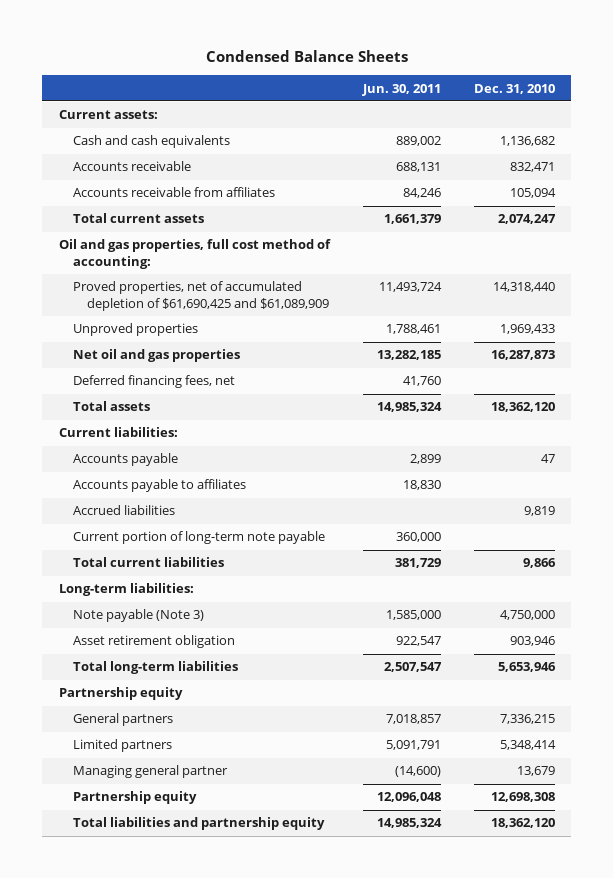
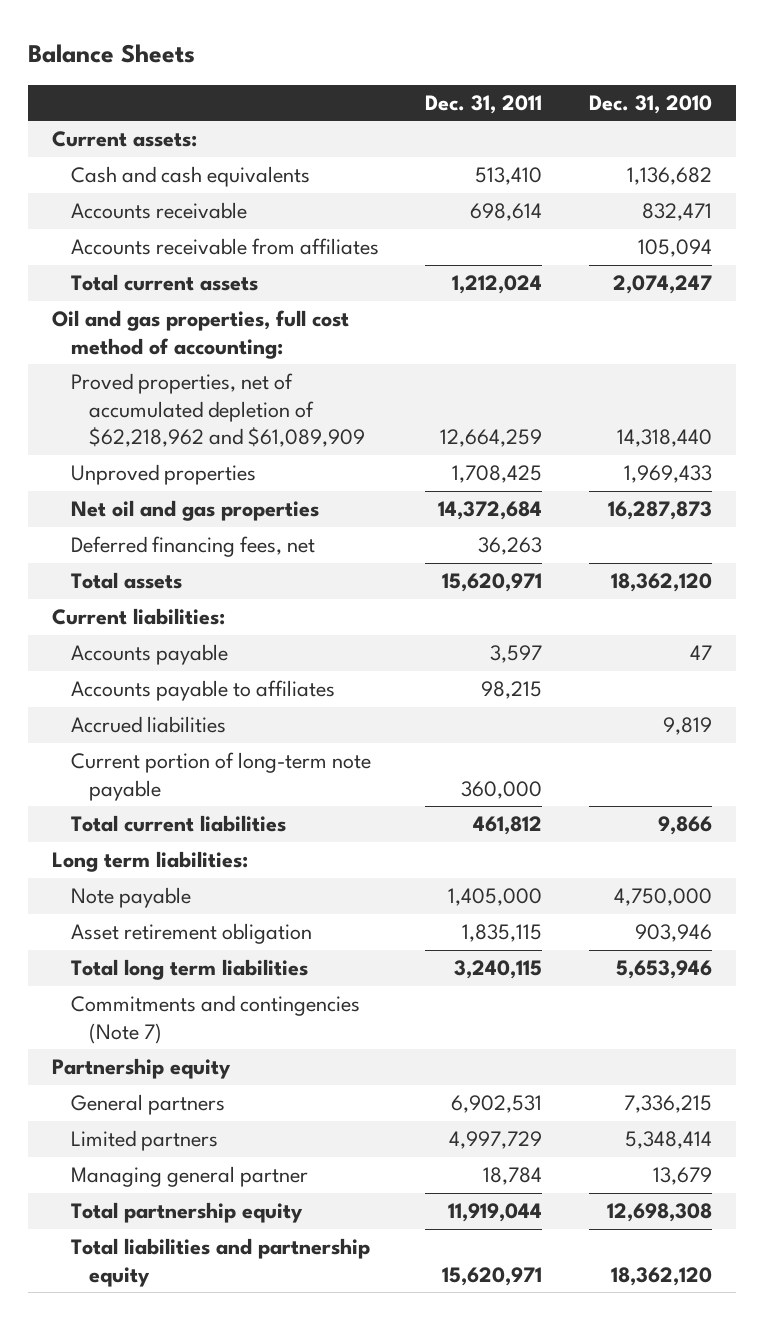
- Condensed Balance Sheets
+ Balance Sheets
- | Jun. 30, 2011 | Dec. 31, 2010
+ | Dec. 31, 2011 | Dec. 31, 2010
- Proved properties, net of accumulated depletion of $61,690,425 and $61,089,909 | 11,493,724 | 14,318,440
+ Proved properties, net of accumulated depletion of $62,218,962 and $61,089,909 | 12,664,259 | 14,318,440
- Long-term liabilities:
- Note payable (Note 3) | 1,585,000 | 4,750,000
+ Long term liabilities:
+ Note payable | 1,405,000 | 4,750,000
- Total long-term liabilities | 2,507,547 | 5,653,946
+ Total long term liabilities | 3,240,115 | 5,653,946
+ Commitments and contingencies (Note 7)
- Partnership equity | 12,096,048 | 12,698,308
+ Total partnership equity | 11,919,044 | 12,698,308

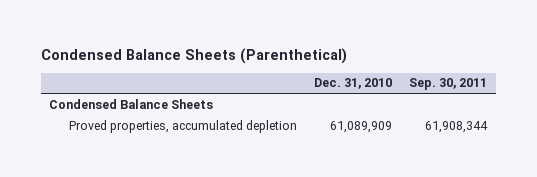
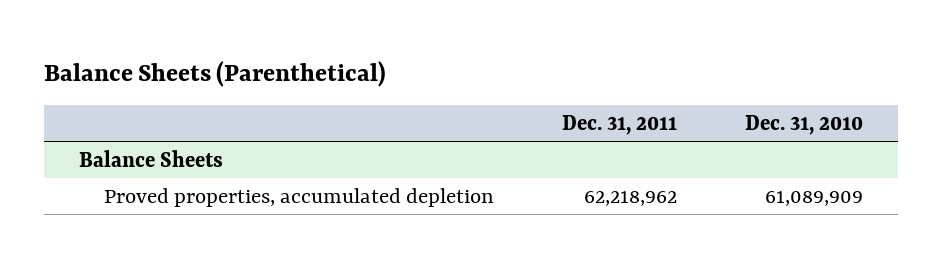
- Condensed Balance Sheets (Parenthetical)
+ Balance Sheets (Parenthetical)
- | Dec. 31, 2010 | Sep. 30, 2011
+ | Dec. 31, 2011 | Dec. 31, 2010
- Condensed Balance Sheets
+ Balance Sheets

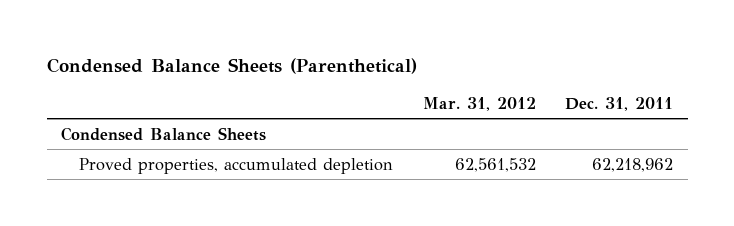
- Balance Sheets (Parenthetical)
+ Condensed Balance Sheets (Parenthetical)
- | Dec. 31, 2011 | Dec. 31, 2010
+ | Mar. 31, 2012 | Dec. 31, 2011
- Balance Sheets
+ Condensed Balance Sheets

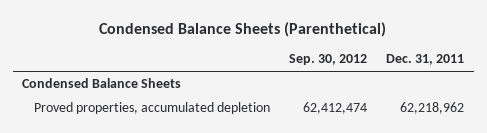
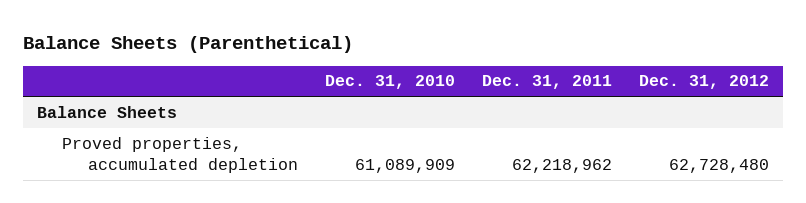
- Condensed Balance Sheets (Parenthetical)
+ Balance Sheets (Parenthetical)
- | Sep. 30, 2012 | Dec. 31, 2011
+ | Dec. 31, 2010 | Dec. 31, 2011 | Dec. 31, 2012
- Condensed Balance Sheets
+ Balance Sheets

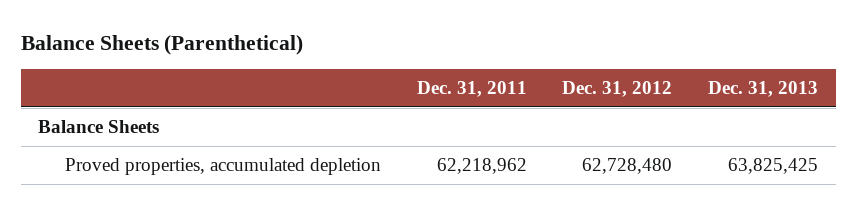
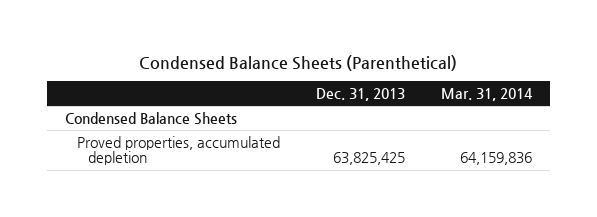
- Balance Sheets (Parenthetical)
+ Condensed Balance Sheets (Parenthetical)
- | Dec. 31, 2011 | Dec. 31, 2012 | Dec. 31, 2013
+ | Dec. 31, 2013 | Mar. 31, 2014
- Balance Sheets
+ Condensed Balance Sheets

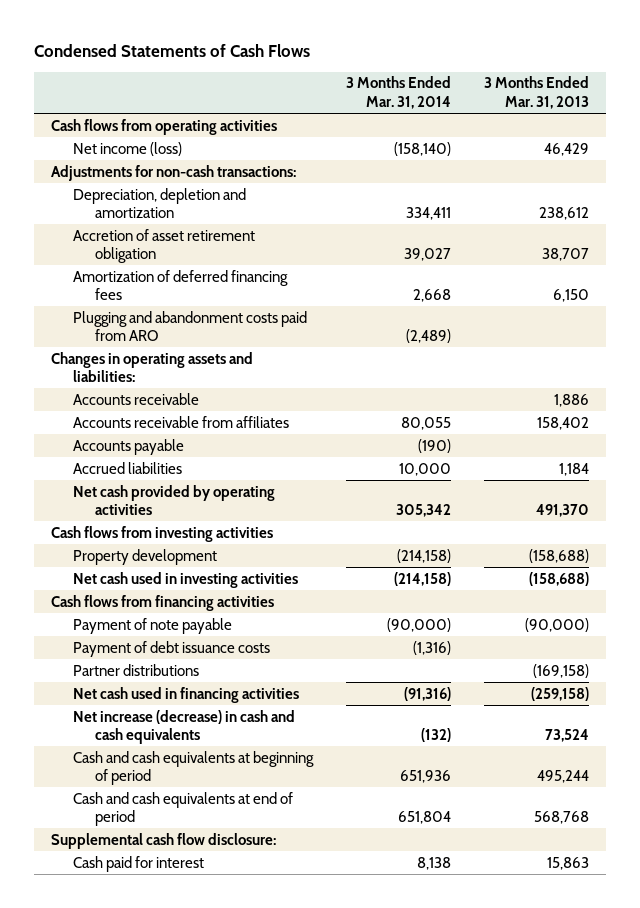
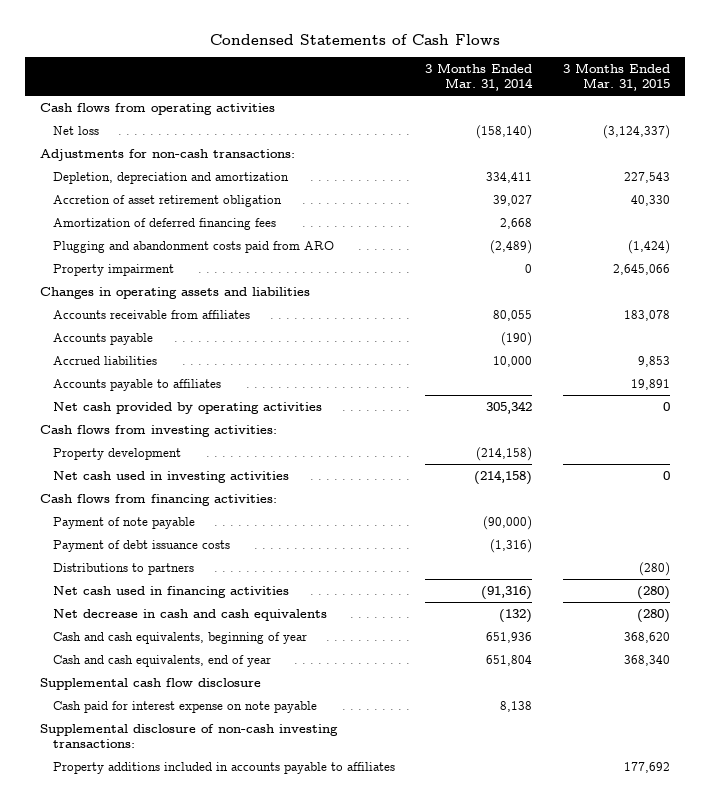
- | 3 Months Ended Mar. 31, 2014 | 3 Months Ended Mar. 31, 2013
+ | 3 Months Ended Mar. 31, 2014 | 3 Months Ended Mar. 31, 2015
- Net income (loss) | (158,140) | 46,429
+ Net loss | (158,140) | (3,124,337)
- Depreciation, depletion and amortization | 334,411 | 238,612
+ Depletion, depreciation and amortization | 334,411 | 227,543
- Changes in operating assets and liabilities:
- Accounts receivable | | 1,886
+ Property impairment | 0 | 2,645,066
+ Changes in operating assets and liabilities
+ Accounts payable to affiliates | | 19,891
- Cash flows from investing activities
+ Cash flows from investing activities:
- Cash flows from financing activities
+ Cash flows from financing activities:
- Partner distributions | | (169,158)
+ Distributions to partners | | (280)
- Net increase (decrease) in cash and cash equivalents | (132) | 73,524
- Cash and cash equivalents at beginning of period | 651,936 | 495,244
- Cash and cash equivalents at end of period | 651,804 | 568,768
- Supplemental cash flow disclosure:
- Cash paid for interest | 8,138 | 15,863
+ Net decrease in cash and cash equivalents | (132) | (280)
+ Cash and cash equivalents, beginning of year | 651,936 | 368,620
+ Cash and cash equivalents, end of year | 651,804 | 368,340
+ Supplemental cash flow disclosure
+ Cash paid for interest expense on note payable | 8,138 |
+ Supplemental disclosure of non-cash investing transactions:
+ Property additions included in accounts payable to affiliates | | 177,692

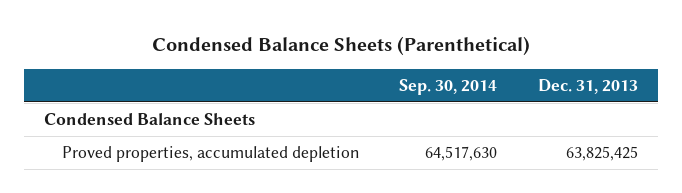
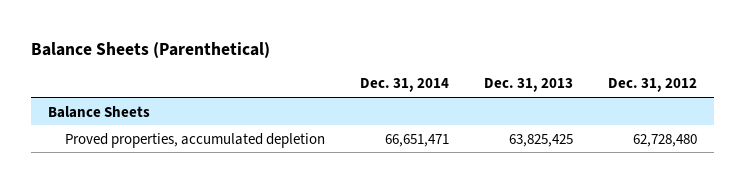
- Condensed Balance Sheets (Parenthetical)
+ Balance Sheets (Parenthetical)
- | Sep. 30, 2014 | Dec. 31, 2013
+ | Dec. 31, 2014 | Dec. 31, 2013 | Dec. 31, 2012
- Condensed Balance Sheets
+ Balance Sheets

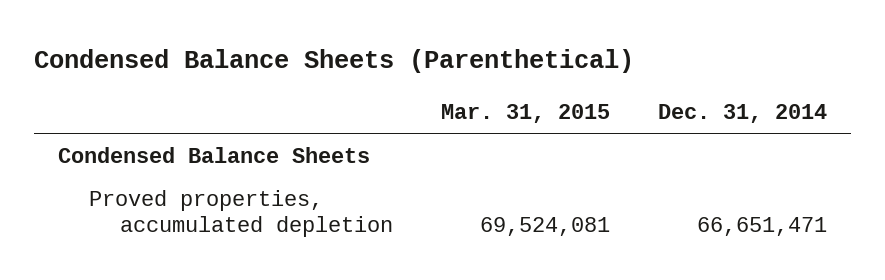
- Balance Sheets (Parenthetical)
+ Condensed Balance Sheets (Parenthetical)
- | Dec. 31, 2014 | Dec. 31, 2013 | Dec. 31, 2012
+ | Mar. 31, 2015 | Dec. 31, 2014
- Balance Sheets
+ Condensed Balance Sheets

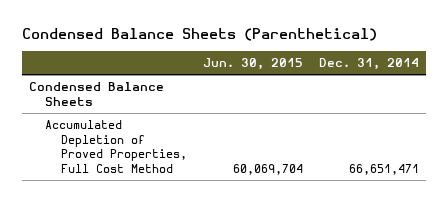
- | Mar. 31, 2015 | Dec. 31, 2014
+ | Jun. 30, 2015 | Dec. 31, 2014
- Proved properties, accumulated depletion | 69,524,081 | 66,651,471
+ Accumulated Depletion of Proved Properties, Full Cost Method | 60,069,704 | 66,651,471

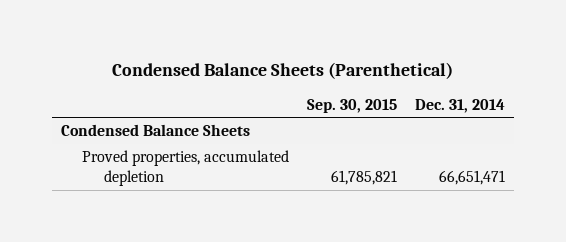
- | Jun. 30, 2015 | Dec. 31, 2014
+ | Sep. 30, 2015 | Dec. 31, 2014
- Accumulated Depletion of Proved Properties, Full Cost Method | 60,069,704 | 66,651,471
+ Proved properties, accumulated depletion | 61,785,821 | 66,651,471

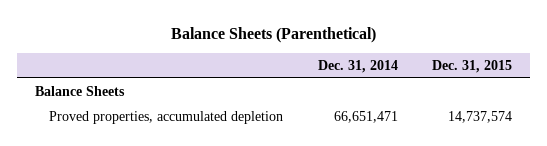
- Condensed Balance Sheets (Parenthetical)
+ Balance Sheets (Parenthetical)
- | Sep. 30, 2015 | Dec. 31, 2014
+ | Dec. 31, 2014 | Dec. 31, 2015
- Condensed Balance Sheets
+ Balance Sheets

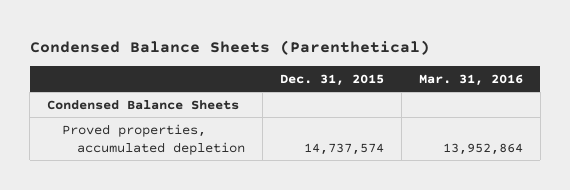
- Balance Sheets (Parenthetical)
+ Condensed Balance Sheets (Parenthetical)
- | Dec. 31, 2014 | Dec. 31, 2015
+ | Dec. 31, 2015 | Mar. 31, 2016
- Balance Sheets
+ Condensed Balance Sheets

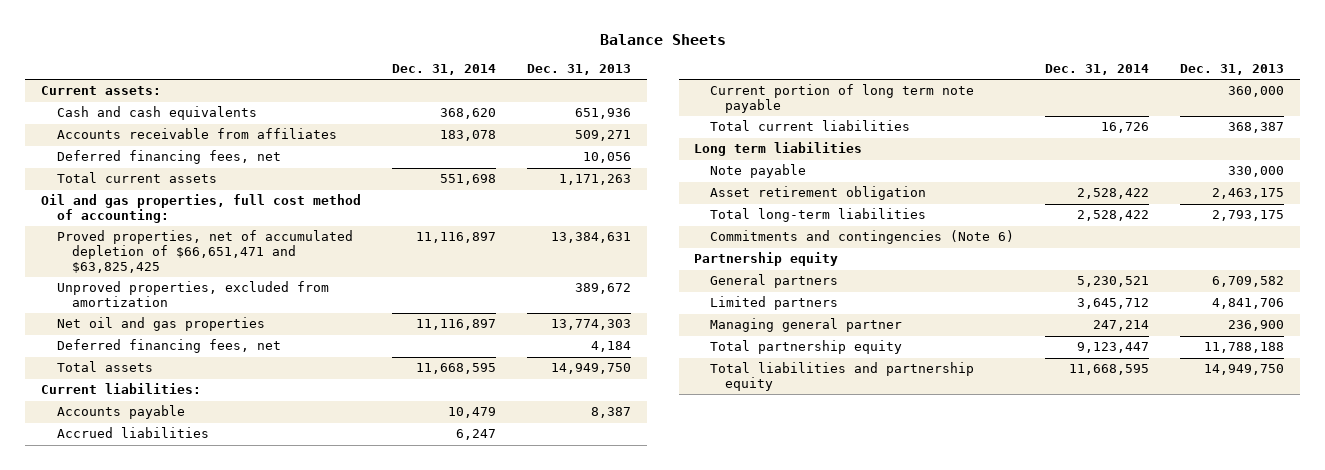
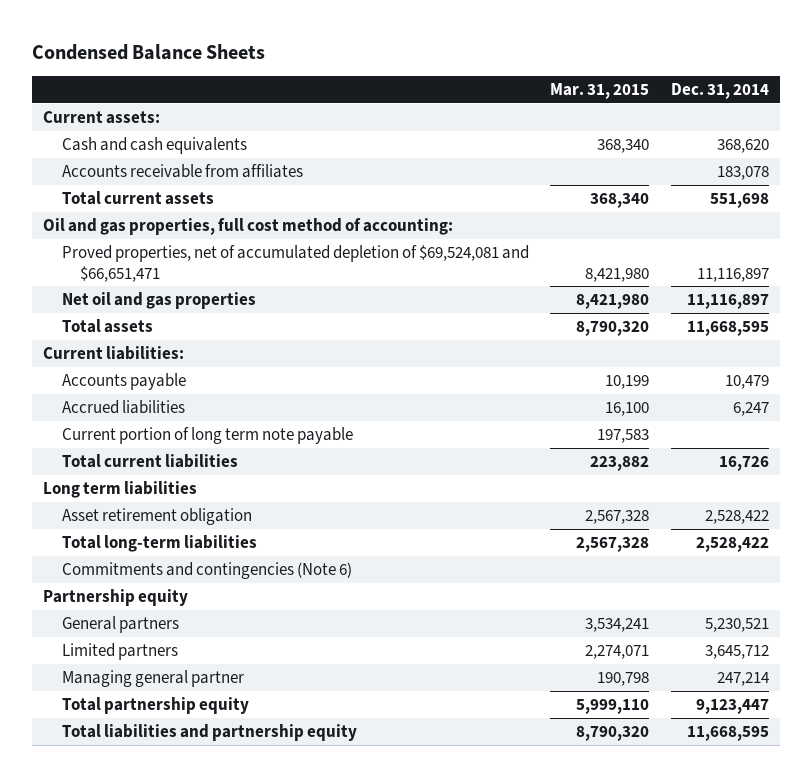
- Balance Sheets
+ Condensed Balance Sheets
- | Dec. 31, 2014 | Dec. 31, 2013
+ | Mar. 31, 2015 | Dec. 31, 2014
- Deferred financing fees, net | | 10,056
- Proved properties, net of accumulated depletion of $66,651,471 and $63,825,425 | 11,116,897 | 13,384,631
- Unproved properties, excluded from amortization | | 389,672
+ Proved properties, net of accumulated depletion of $69,524,081 and $66,651,471 | 8,421,980 | 11,116,897
- Deferred financing fees, net | | 4,184
- Note payable | | 330,000

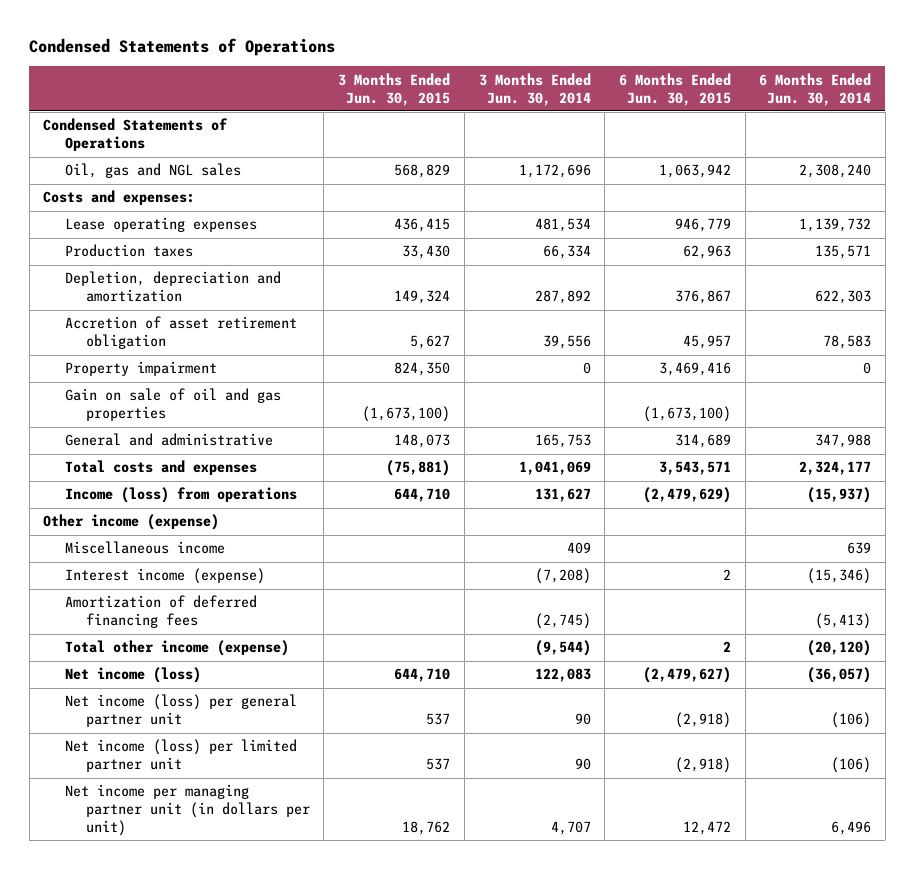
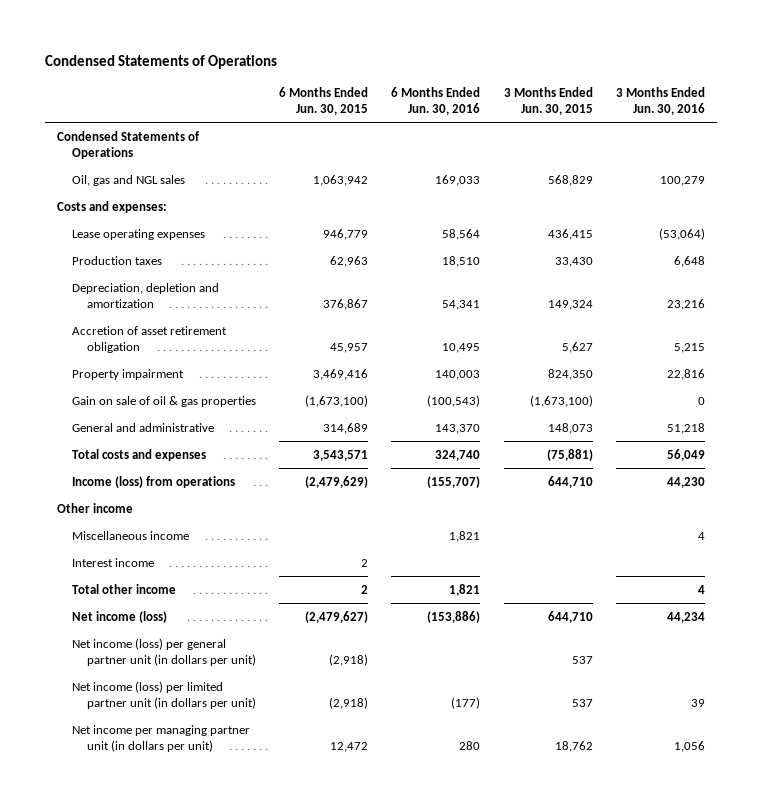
- | 3 Months Ended Jun. 30, 2015 | 3 Months Ended Jun. 30, 2014 | 6 Months Ended Jun. 30, 2015 | 6 Months Ended Jun. 30, 2014
+ | 6 Months Ended Jun. 30, 2015 | 6 Months Ended Jun. 30, 2016 | 3 Months Ended Jun. 30, 2015 | 3 Months Ended Jun. 30, 2016
- Depletion, depreciation and amortization | 149,324 | 287,892 | 376,867 | 622,303
+ Depreciation, depletion and amortization | 376,867 | 54,341 | 149,324 | 23,216
- Gain on sale of oil and gas properties | (1,673,100) | | (1,673,100) |
+ Gain on sale of oil & gas properties | (1,673,100) | (100,543) | (1,673,100) | 0
- Other income (expense)
+ Other income
- Interest income (expense) | | (7,208) | 2 | (15,346)
- Amortization of deferred financing fees | | (2,745) | | (5,413)
- Total other income (expense) | | (9,544) | 2 | (20,120)
+ Interest income | 2 | | |
+ Total other income | 2 | 1,821 | | 4
- Net income (loss) per general partner unit | 537 | 90 | (2,918) | (106)
- Net income (loss) per limited partner unit | 537 | 90 | (2,918) | (106)
+ Net income (loss) per general partner unit (in dollars per unit) | (2,918) | | 537 |
+ Net income (loss) per limited partner unit (in dollars per unit) | (2,918) | (177) | 537 | 39

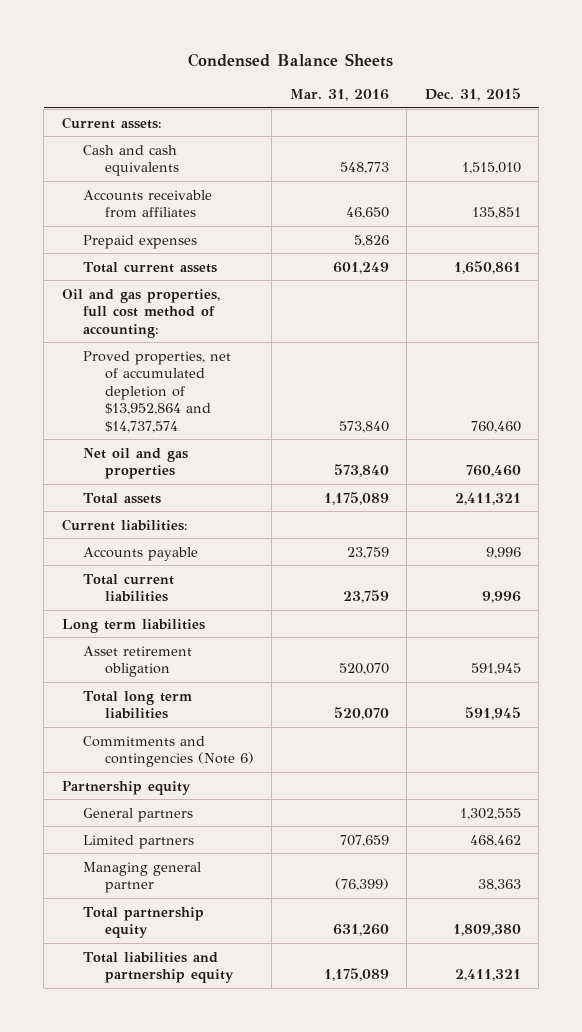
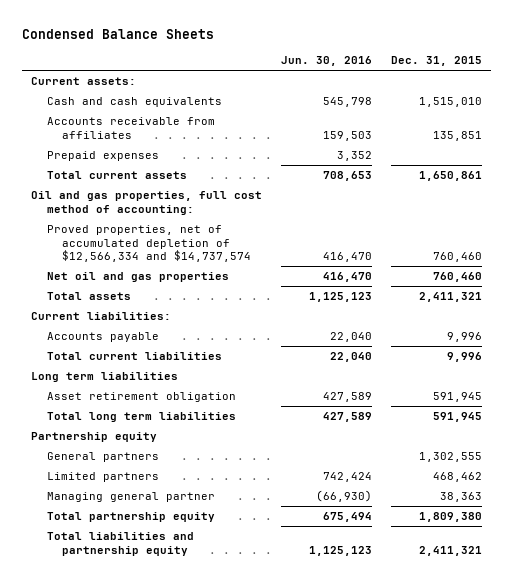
- | Mar. 31, 2016 | Dec. 31, 2015
+ | Jun. 30, 2016 | Dec. 31, 2015
- Proved properties, net of accumulated depletion of $13,952,864 and $14,737,574 | 573,840 | 760,460
+ Proved properties, net of accumulated depletion of $12,566,334 and $14,737,574 | 416,470 | 760,460
- Commitments and contingencies (Note 6)

